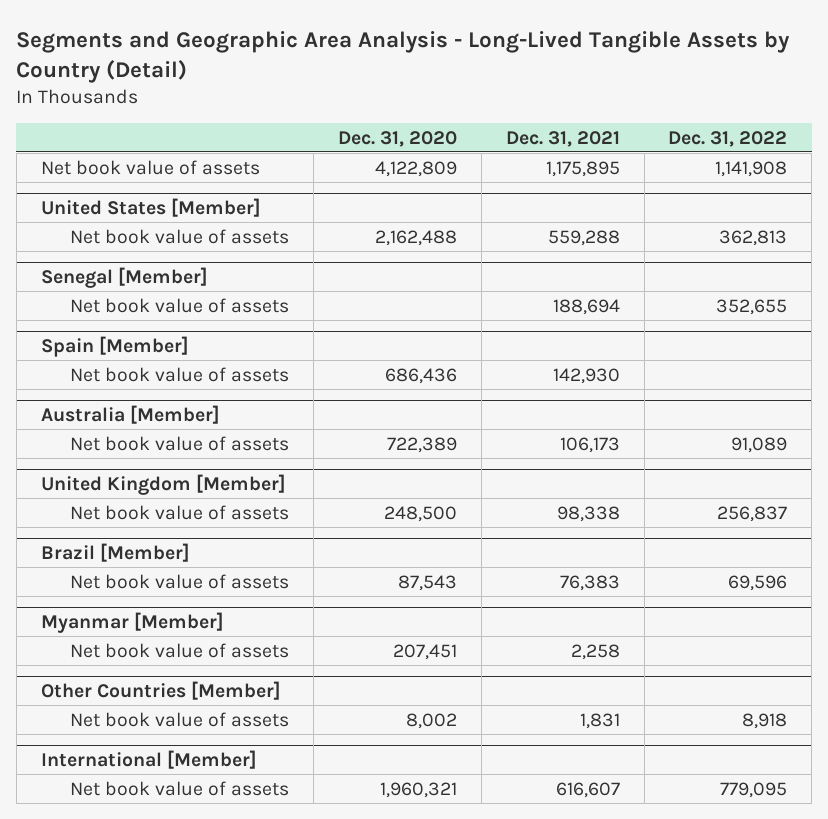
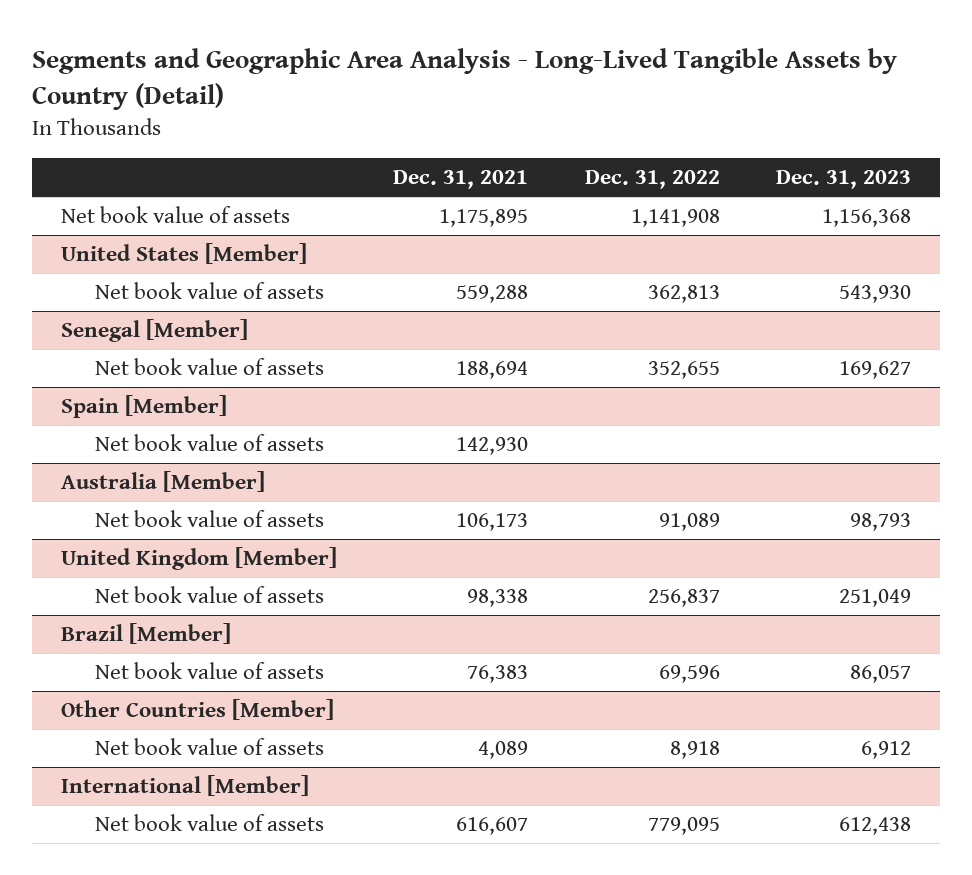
- | Dec. 31, 2020 | Dec. 31, 2021 | Dec. 31, 2022
+ | Dec. 31, 2021 | Dec. 31, 2022 | Dec. 31, 2023
- Myanmar [Member]
- Net book value of assets | 207,451 | 2,258 |
@ Other Countries [Member]
- Net book value of assets | 8,002 | 1,831 | 8,918
+ Net book value of assets | 4,089 | 8,918 | 6,912

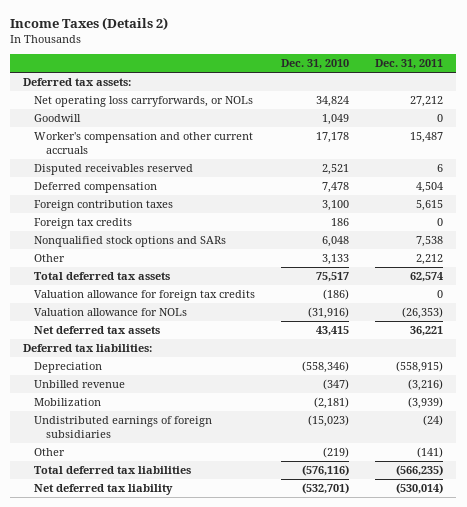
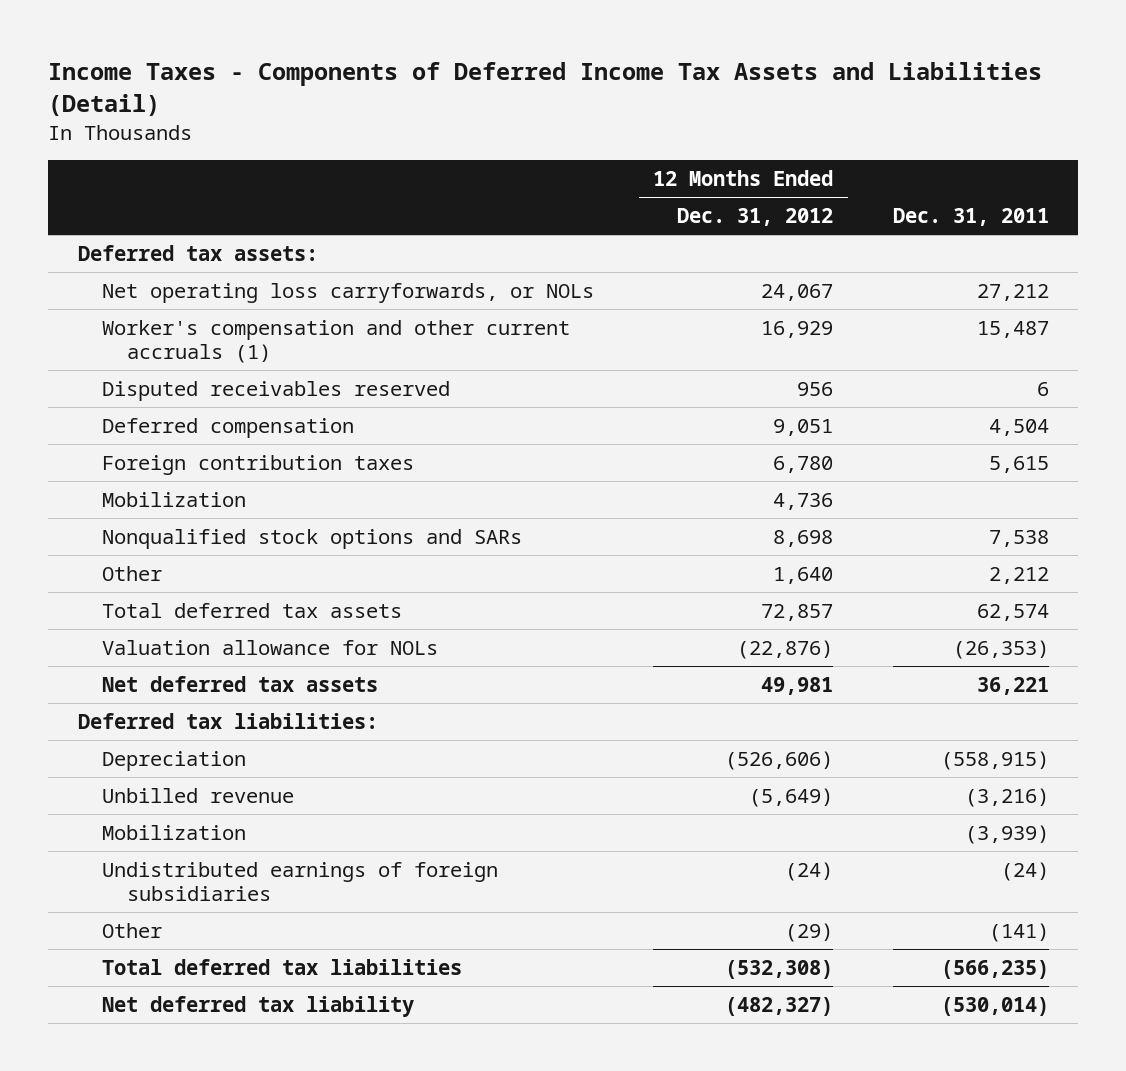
- Income Taxes (Details 2)
+ Income Taxes - Components of Deferred Income Tax Assets and Liabilities (Detail)
- | Dec. 31, 2010 | Dec. 31, 2011
+ | 12 Months Ended Dec. 31, 2012 | Dec. 31, 2011
- Goodwill | 1,049 | 0
- Worker's compensation and other current accruals | 17,178 | 15,487
+ Worker's compensation and other current accruals (1) | 16,929 | 15,487
- Foreign tax credits | 186 | 0
+ Mobilization | 4,736 |
- Valuation allowance for foreign tax credits | (186) | 0

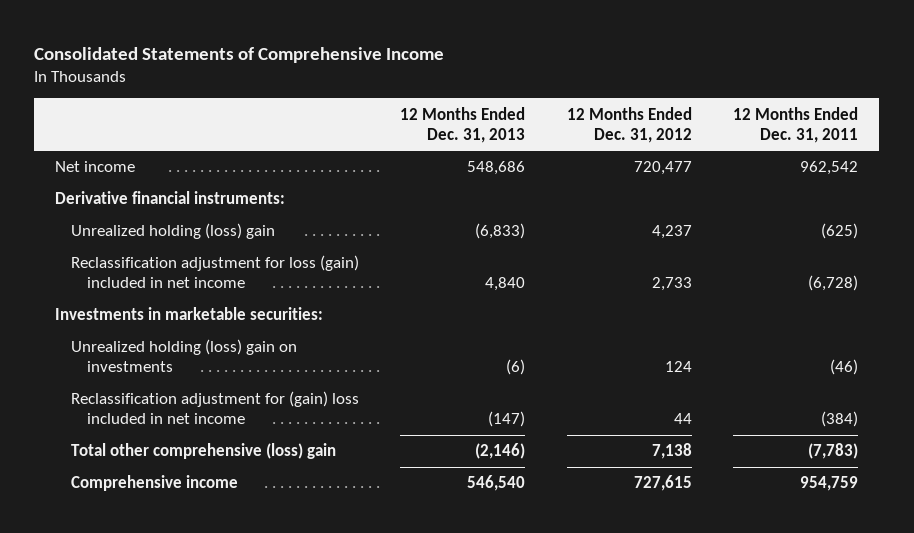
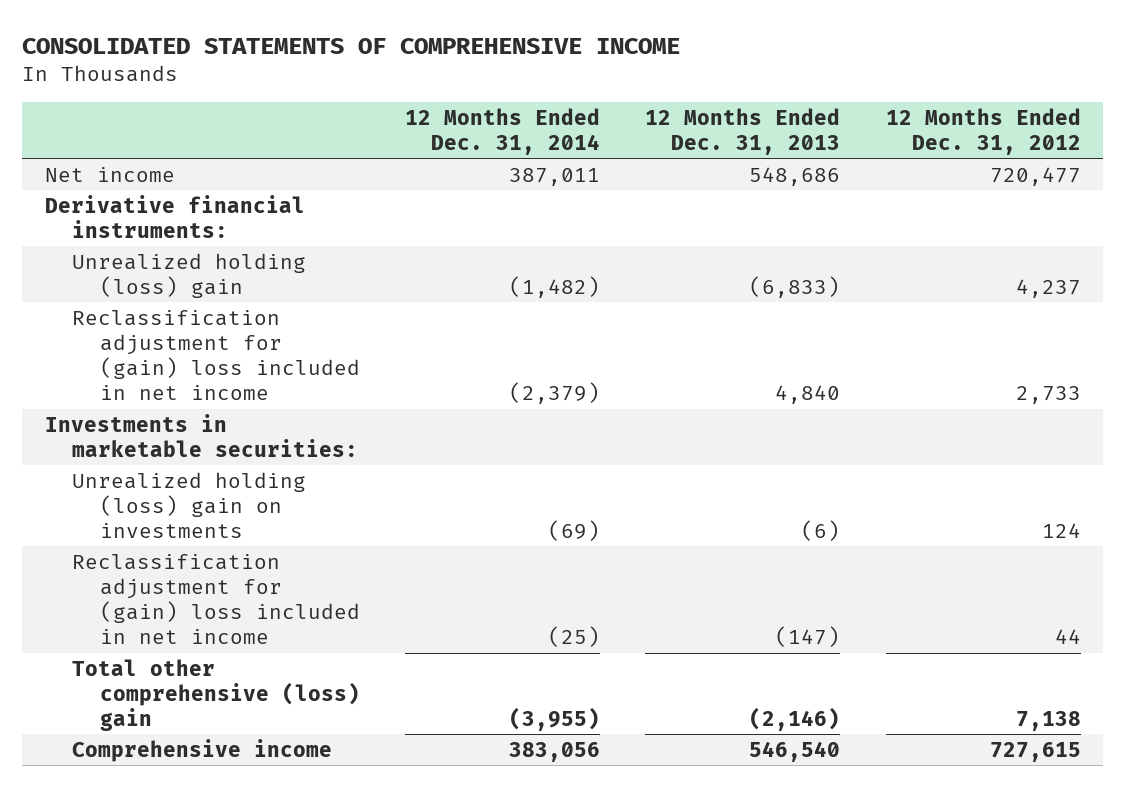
- Consolidated Statements of Comprehensive Income
+ CONSOLIDATED STATEMENTS OF COMPREHENSIVE INCOME
- | 12 Months Ended Dec. 31, 2013 | 12 Months Ended Dec. 31, 2012 | 12 Months Ended Dec. 31, 2011
+ | 12 Months Ended Dec. 31, 2014 | 12 Months Ended Dec. 31, 2013 | 12 Months Ended Dec. 31, 2012
- Reclassification adjustment for loss (gain) included in net income | 4,840 | 2,733 | (6,728)
+ Reclassification adjustment for (gain) loss included in net income | (2,379) | 4,840 | 2,733

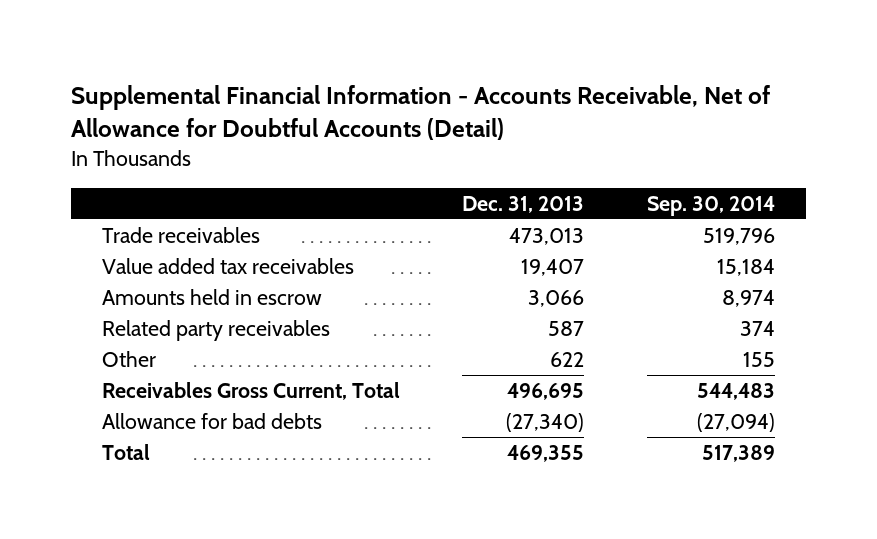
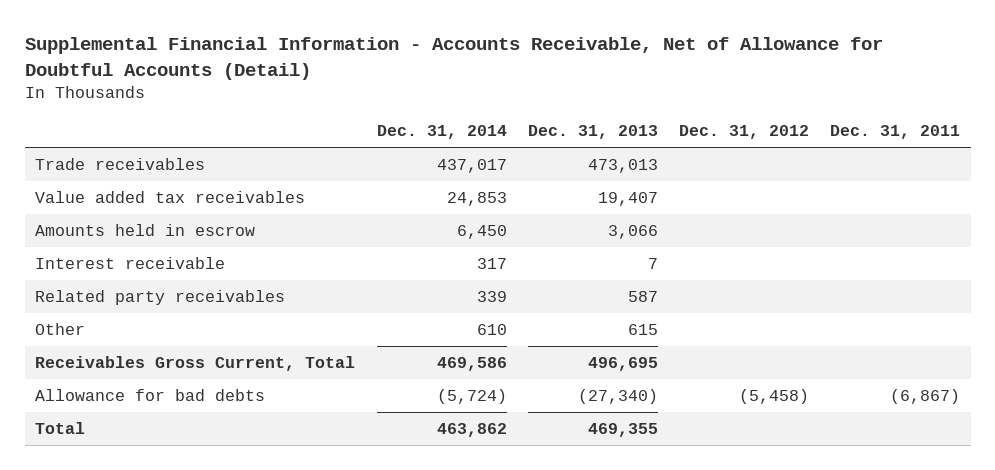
- | Dec. 31, 2013 | Sep. 30, 2014
+ | Dec. 31, 2014 | Dec. 31, 2013 | Dec. 31, 2012 | Dec. 31, 2011
+ Interest receivable | 317 | 7 | |
- Other | 622 | 155
+ Other | 610 | 615 | |

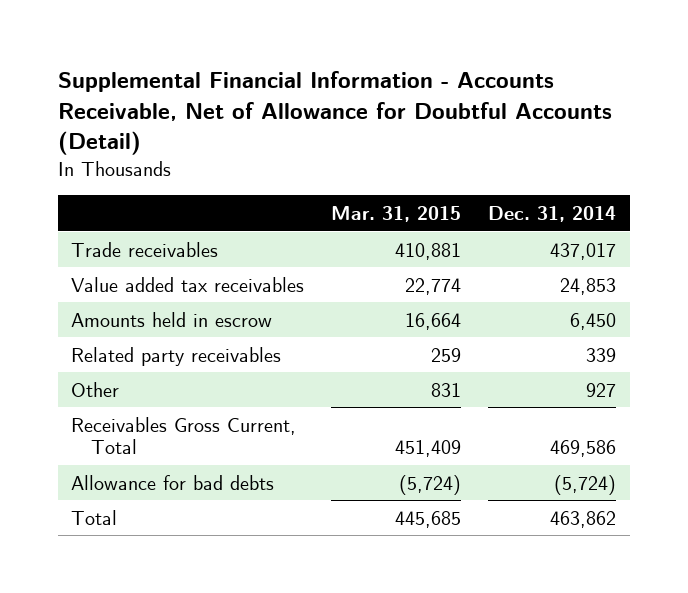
- | Dec. 31, 2014 | Dec. 31, 2013 | Dec. 31, 2012 | Dec. 31, 2011
+ | Mar. 31, 2015 | Dec. 31, 2014
- Interest receivable | 317 | 7 | |
- Other | 610 | 615 | |
+ Other | 831 | 927

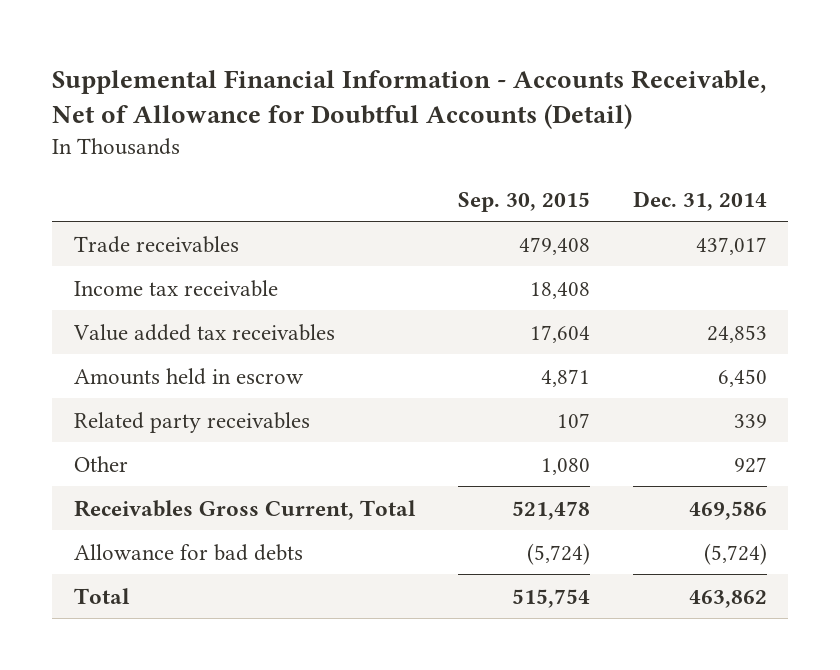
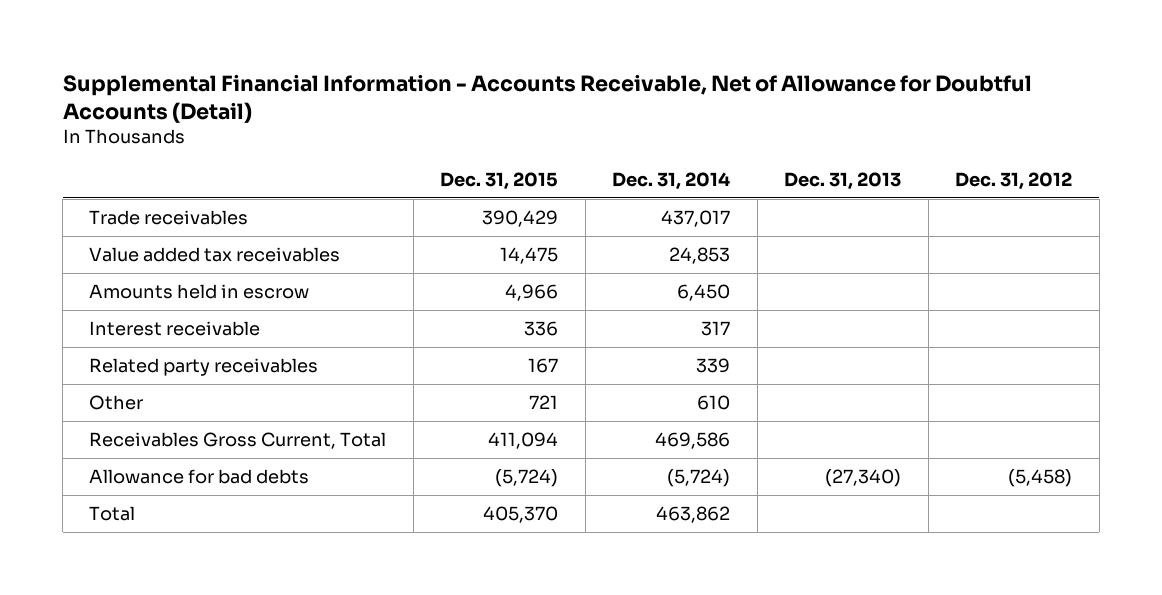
- | Sep. 30, 2015 | Dec. 31, 2014
+ | Dec. 31, 2015 | Dec. 31, 2014 | Dec. 31, 2013 | Dec. 31, 2012
- Income tax receivable | 18,408 |
+ Interest receivable | 336 | 317 | |
- Other | 1,080 | 927
+ Other | 721 | 610 | |

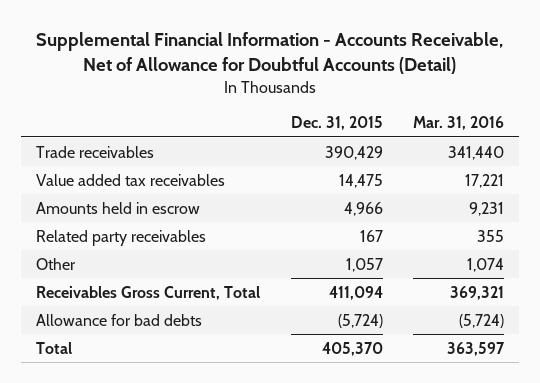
- | Dec. 31, 2015 | Dec. 31, 2014 | Dec. 31, 2013 | Dec. 31, 2012
+ | Dec. 31, 2015 | Mar. 31, 2016
- Interest receivable | 336 | 317 | |
- Other | 721 | 610 | |
+ Other | 1,057 | 1,074

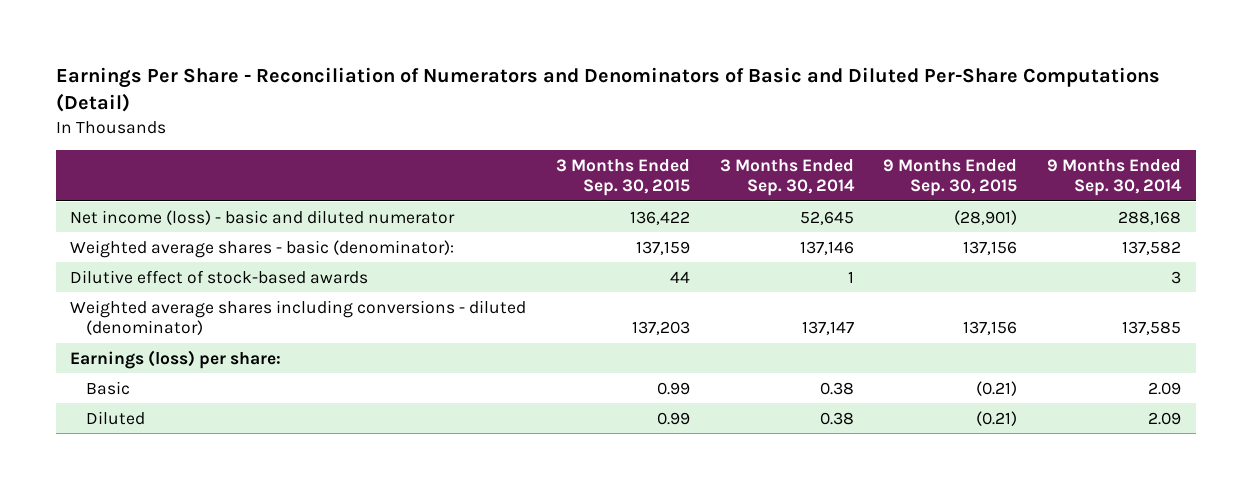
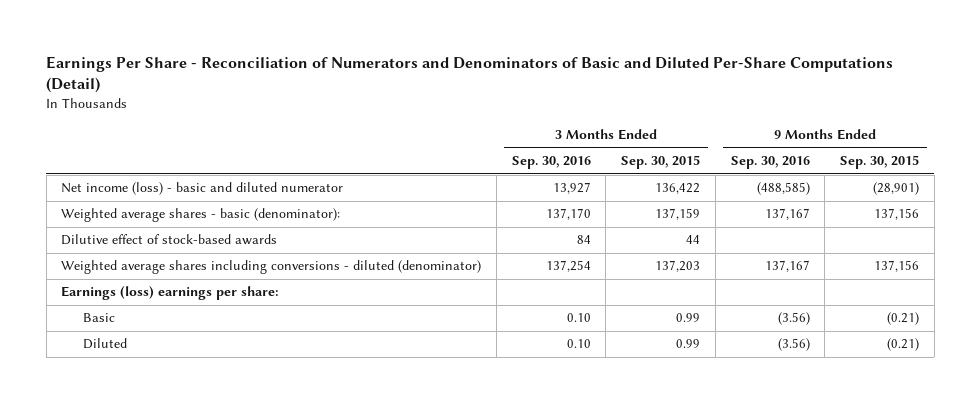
- | 3 Months Ended Sep. 30, 2015 | 3 Months Ended Sep. 30, 2014 | 9 Months Ended Sep. 30, 2015 | 9 Months Ended Sep. 30, 2014
+ | 3 Months Ended Sep. 30, 2016 | 3 Months Ended Sep. 30, 2015 | 9 Months Ended Sep. 30, 2016 | 9 Months Ended Sep. 30, 2015
- Earnings (loss) per share:
+ Earnings (loss) earnings per share:

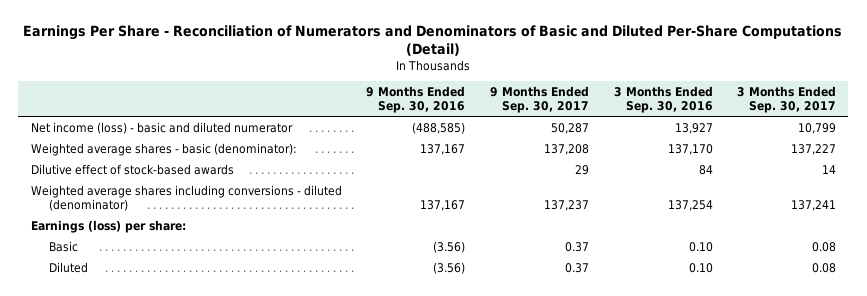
- | 3 Months Ended Sep. 30, 2016 | 3 Months Ended Sep. 30, 2015 | 9 Months Ended Sep. 30, 2016 | 9 Months Ended Sep. 30, 2015
+ | 9 Months Ended Sep. 30, 2016 | 9 Months Ended Sep. 30, 2017 | 3 Months Ended Sep. 30, 2016 | 3 Months Ended Sep. 30, 2017
- Earnings (loss) earnings per share:
+ Earnings (loss) per share:

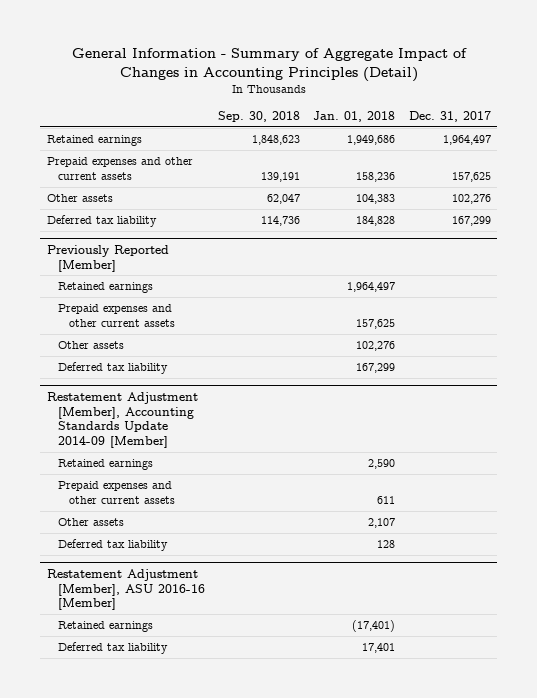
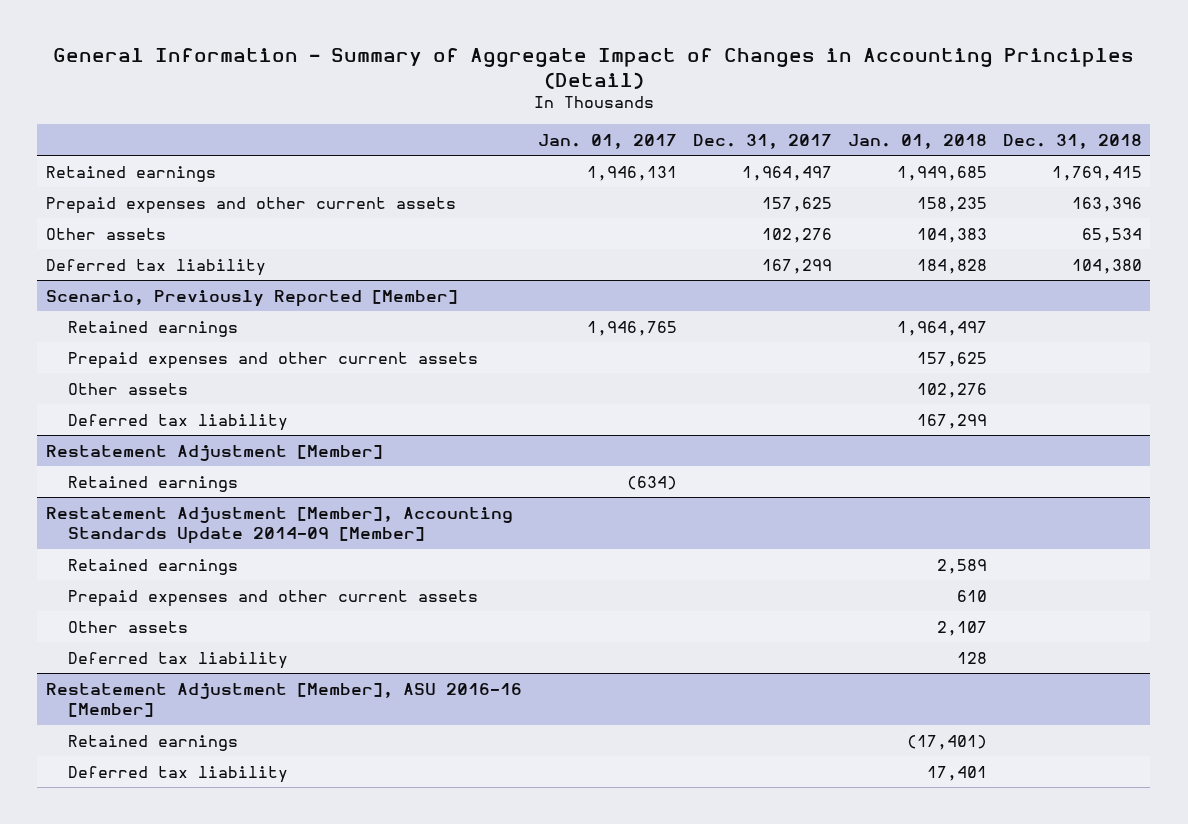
- | Sep. 30, 2018 | Jan. 01, 2018 | Dec. 31, 2017
+ | Jan. 01, 2017 | Dec. 31, 2017 | Jan. 01, 2018 | Dec. 31, 2018
- Retained earnings | 1,848,623 | 1,949,686 | 1,964,497
- Prepaid expenses and other current assets | 139,191 | 158,236 | 157,625
+ Retained earnings | 1,946,131 | 1,964,497 | 1,949,685 | 1,769,415
+ Prepaid expenses and other current assets | | 157,625 | 158,235 | 163,396
- Previously Reported [Member]
+ Scenario, Previously Reported [Member]
+ Restatement Adjustment [Member]
+ Retained earnings | (634) | | |
@ Restatement Adjustment [Member], Accounting Standards Update 2014-09 [Member]
- Retained earnings | | 2,590 |
- Prepaid expenses and other current assets | | 611 |
+ Retained earnings | | | 2,589 |
+ Prepaid expenses and other current assets | | | 610 |

